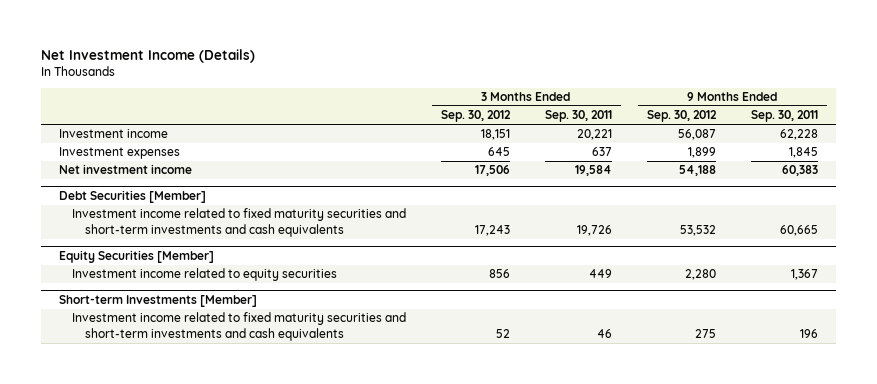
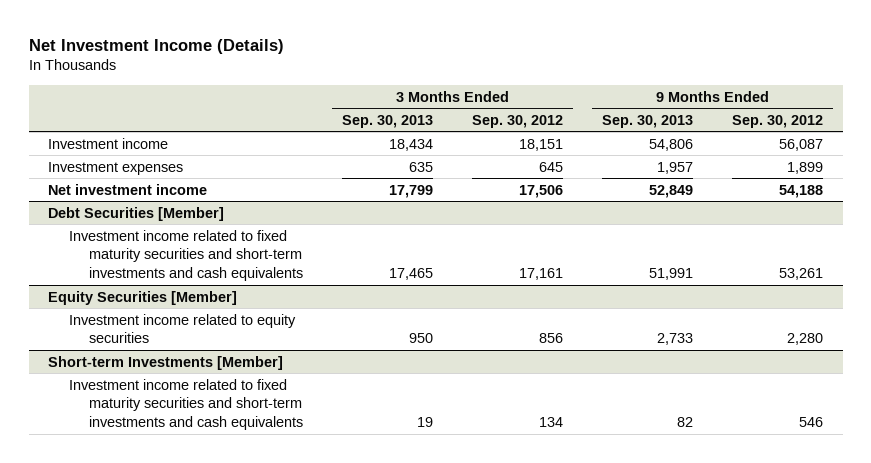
- | 3 Months Ended Sep. 30, 2012 | 3 Months Ended Sep. 30, 2011 | 9 Months Ended Sep. 30, 2012 | 9 Months Ended Sep. 30, 2011
+ | 3 Months Ended Sep. 30, 2013 | 3 Months Ended Sep. 30, 2012 | 9 Months Ended Sep. 30, 2013 | 9 Months Ended Sep. 30, 2012
@ Debt Securities [Member]
- Investment income related to fixed maturity securities and short-term investments and cash equivalents | 17,243 | 19,726 | 53,532 | 60,665
+ Investment income related to fixed maturity securities and short-term investments and cash equivalents | 17,465 | 17,161 | 51,991 | 53,261
@ Short-term Investments [Member]
- Investment income related to fixed maturity securities and short-term investments and cash equivalents | 52 | 46 | 275 | 196
+ Investment income related to fixed maturity securities and short-term investments and cash equivalents | 19 | 134 | 82 | 546

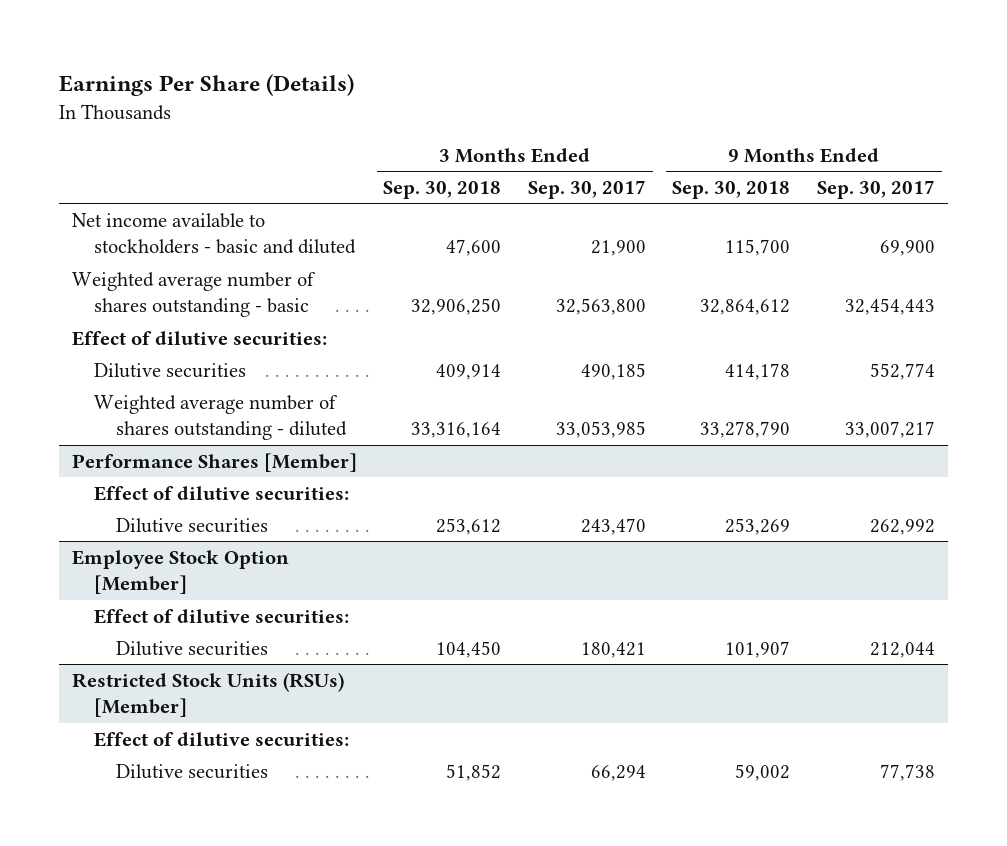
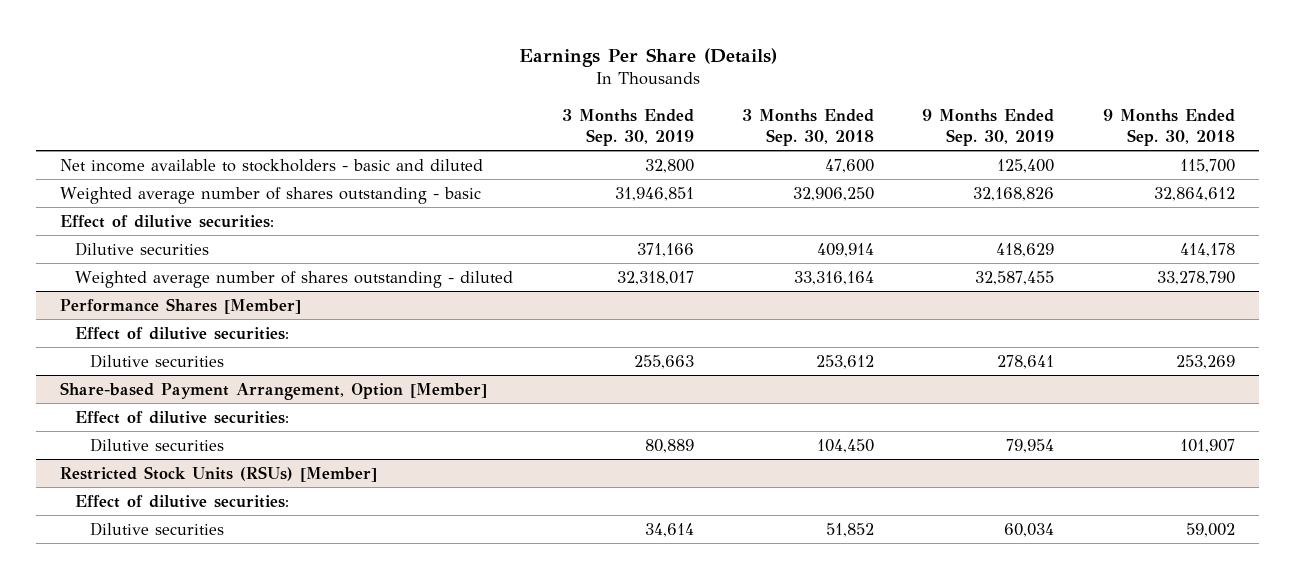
- | 3 Months Ended Sep. 30, 2018 | 3 Months Ended Sep. 30, 2017 | 9 Months Ended Sep. 30, 2018 | 9 Months Ended Sep. 30, 2017
+ | 3 Months Ended Sep. 30, 2019 | 3 Months Ended Sep. 30, 2018 | 9 Months Ended Sep. 30, 2019 | 9 Months Ended Sep. 30, 2018
- Employee Stock Option [Member]
+ Share-based Payment Arrangement, Option [Member]

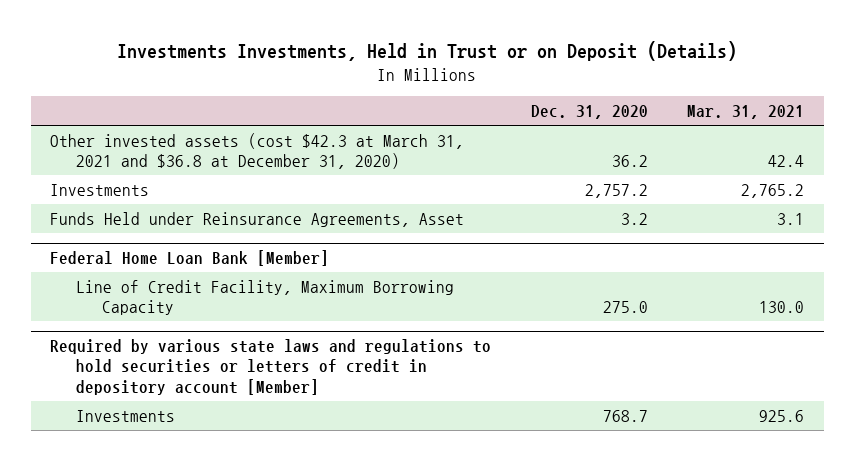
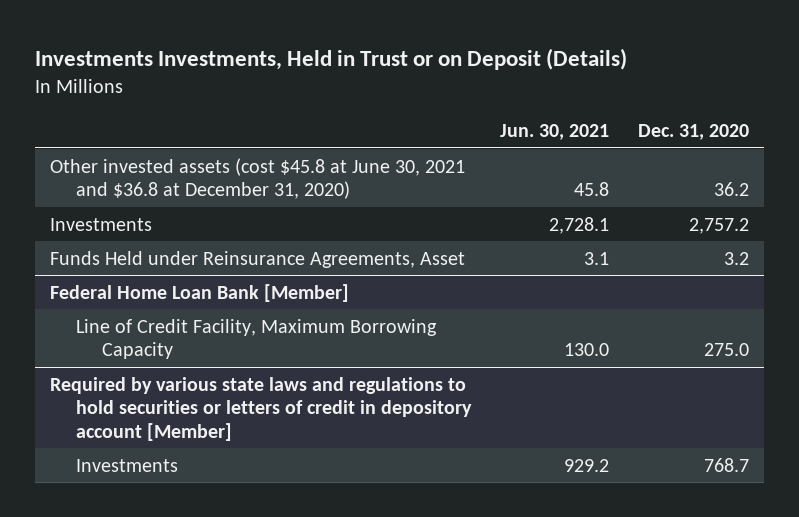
- | Dec. 31, 2020 | Mar. 31, 2021
+ | Jun. 30, 2021 | Dec. 31, 2020
- Other invested assets (cost $42.3 at March 31, 2021 and $36.8 at December 31, 2020) | 36.2 | 42.4
+ Other invested assets (cost $45.8 at June 30, 2021 and $36.8 at December 31, 2020) | 45.8 | 36.2

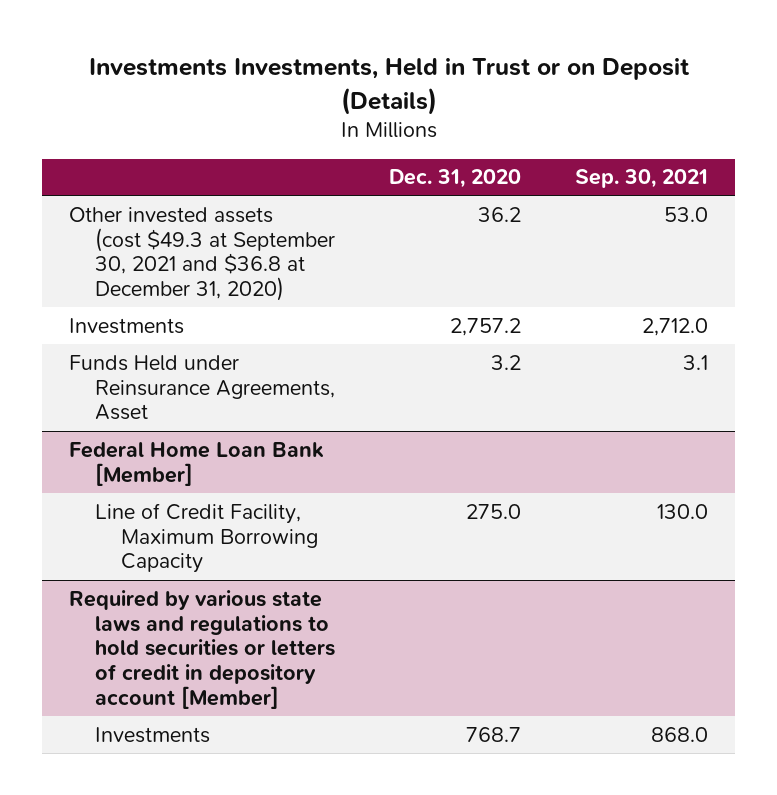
- | Jun. 30, 2021 | Dec. 31, 2020
+ | Dec. 31, 2020 | Sep. 30, 2021
- Other invested assets (cost $45.8 at June 30, 2021 and $36.8 at December 31, 2020) | 45.8 | 36.2
+ Other invested assets (cost $49.3 at September 30, 2021 and $36.8 at December 31, 2020) | 36.2 | 53.0

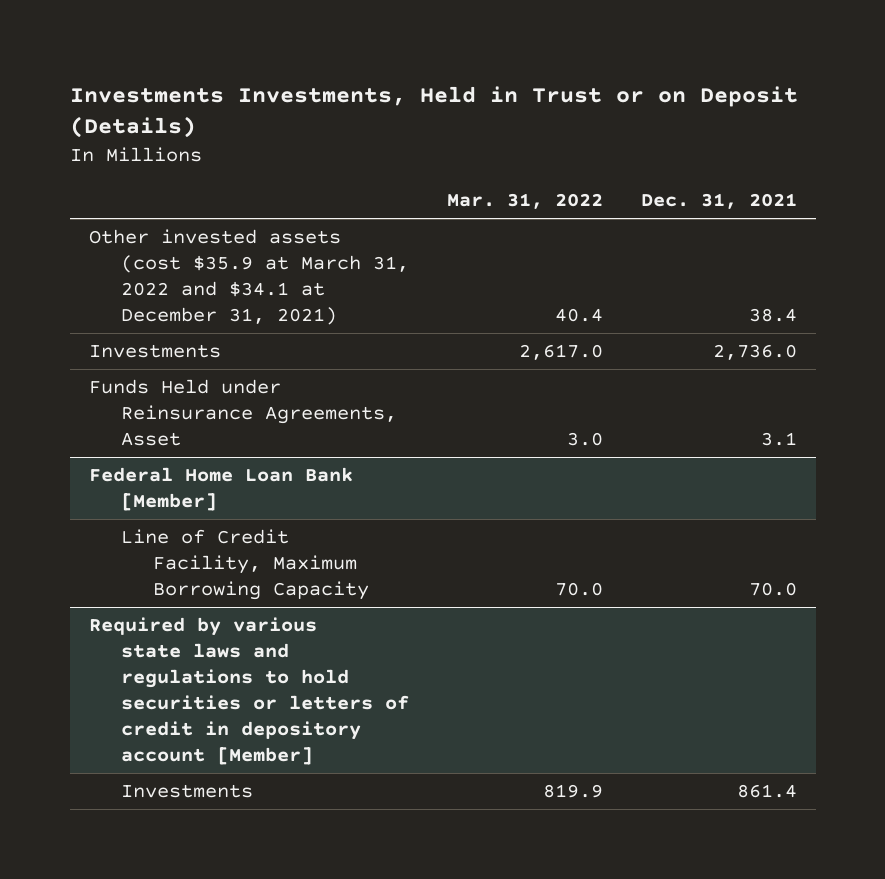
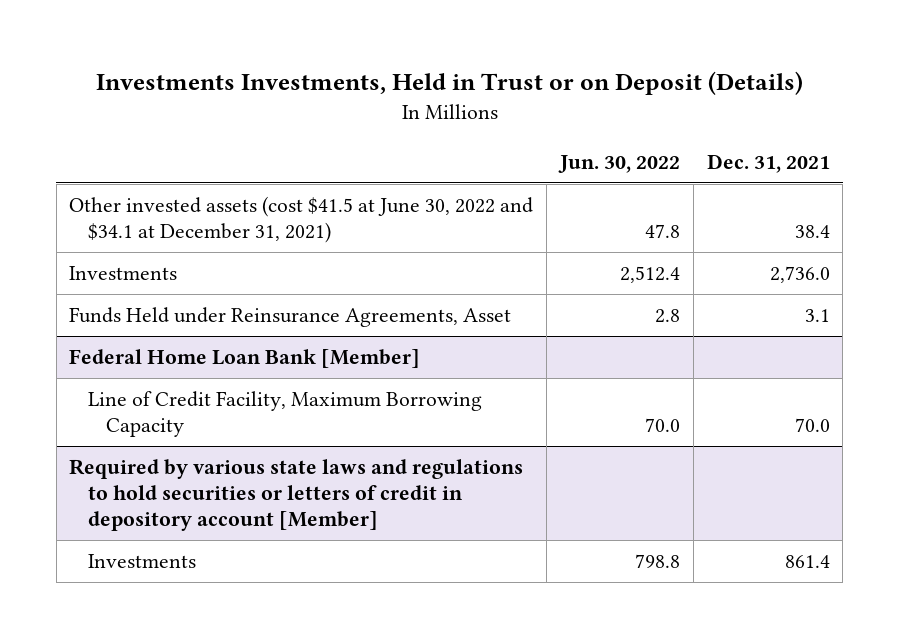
- | Mar. 31, 2022 | Dec. 31, 2021
+ | Jun. 30, 2022 | Dec. 31, 2021
- Other invested assets (cost $35.9 at March 31, 2022 and $34.1 at December 31, 2021) | 40.4 | 38.4
+ Other invested assets (cost $41.5 at June 30, 2022 and $34.1 at December 31, 2021) | 47.8 | 38.4

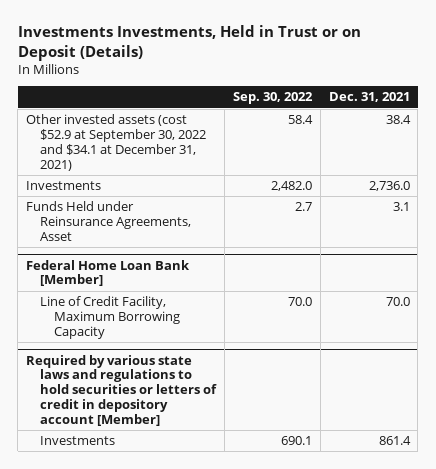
- | Jun. 30, 2022 | Dec. 31, 2021
+ | Sep. 30, 2022 | Dec. 31, 2021
- Other invested assets (cost $41.5 at June 30, 2022 and $34.1 at December 31, 2021) | 47.8 | 38.4
+ Other invested assets (cost $52.9 at September 30, 2022 and $34.1 at December 31, 2021) | 58.4 | 38.4

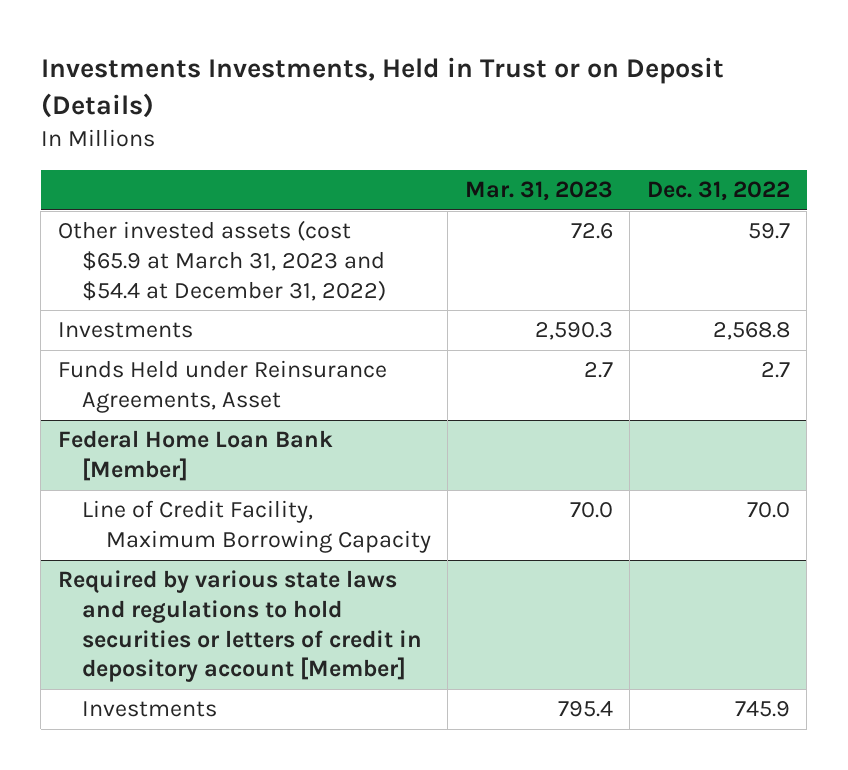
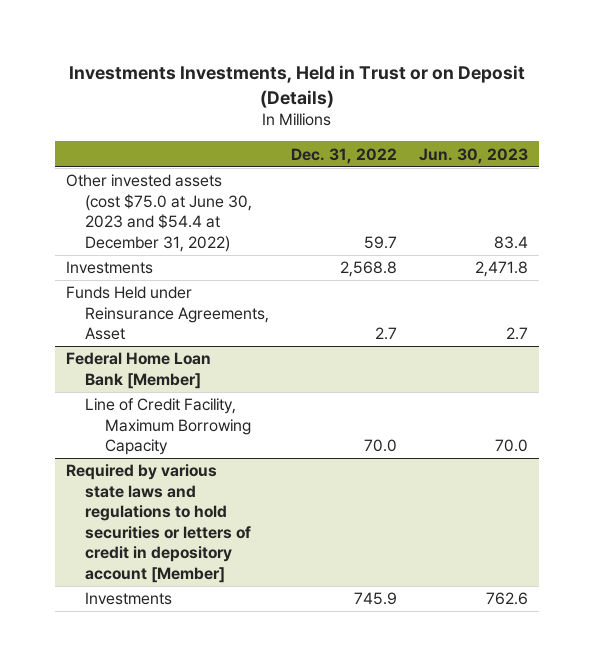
- | Mar. 31, 2023 | Dec. 31, 2022
+ | Dec. 31, 2022 | Jun. 30, 2023
- Other invested assets (cost $65.9 at March 31, 2023 and $54.4 at December 31, 2022) | 72.6 | 59.7
+ Other invested assets (cost $75.0 at June 30, 2023 and $54.4 at December 31, 2022) | 59.7 | 83.4

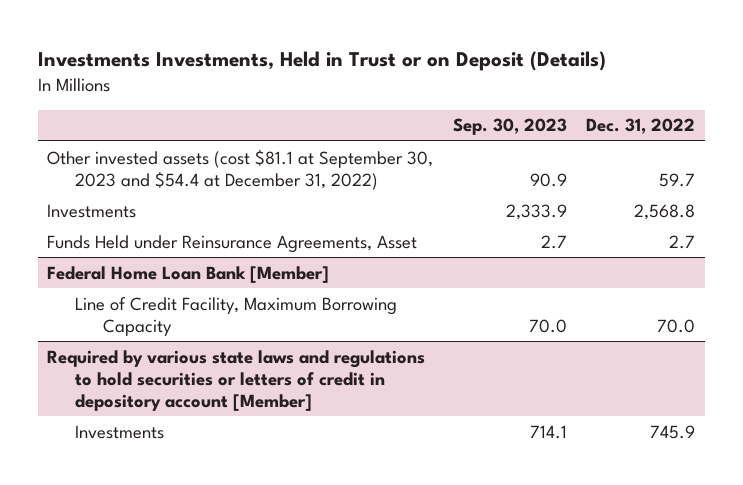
- | Dec. 31, 2022 | Jun. 30, 2023
+ | Sep. 30, 2023 | Dec. 31, 2022
- Other invested assets (cost $75.0 at June 30, 2023 and $54.4 at December 31, 2022) | 59.7 | 83.4
+ Other invested assets (cost $81.1 at September 30, 2023 and $54.4 at December 31, 2022) | 90.9 | 59.7

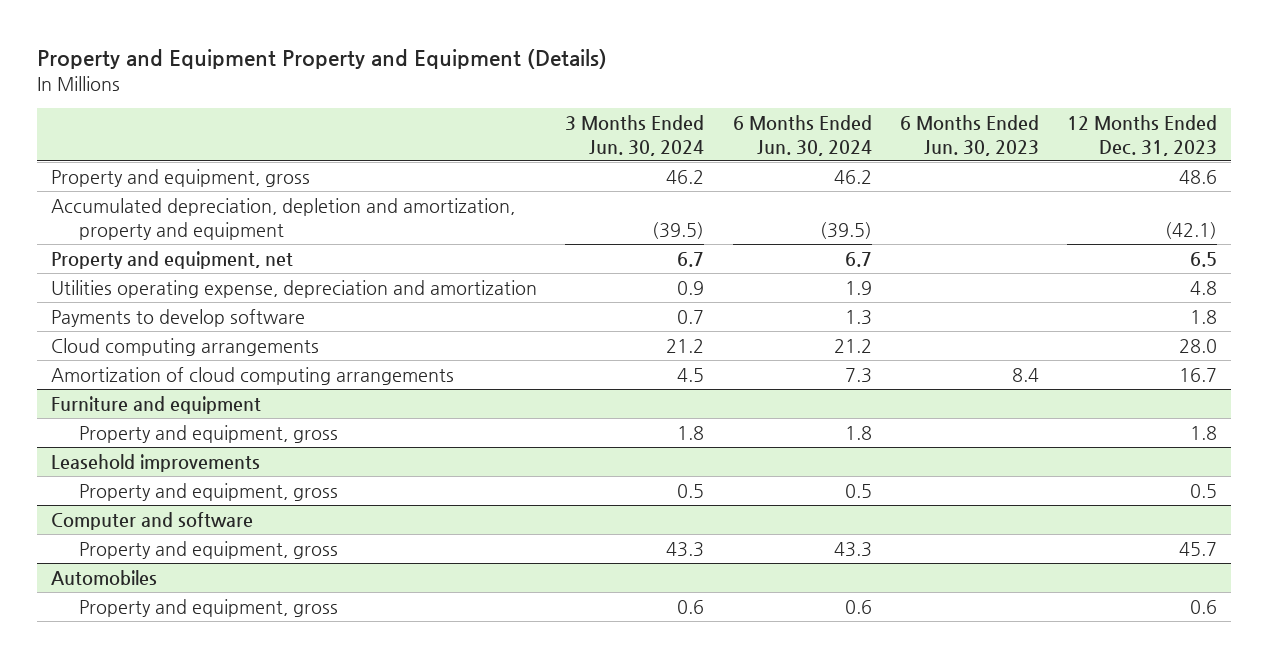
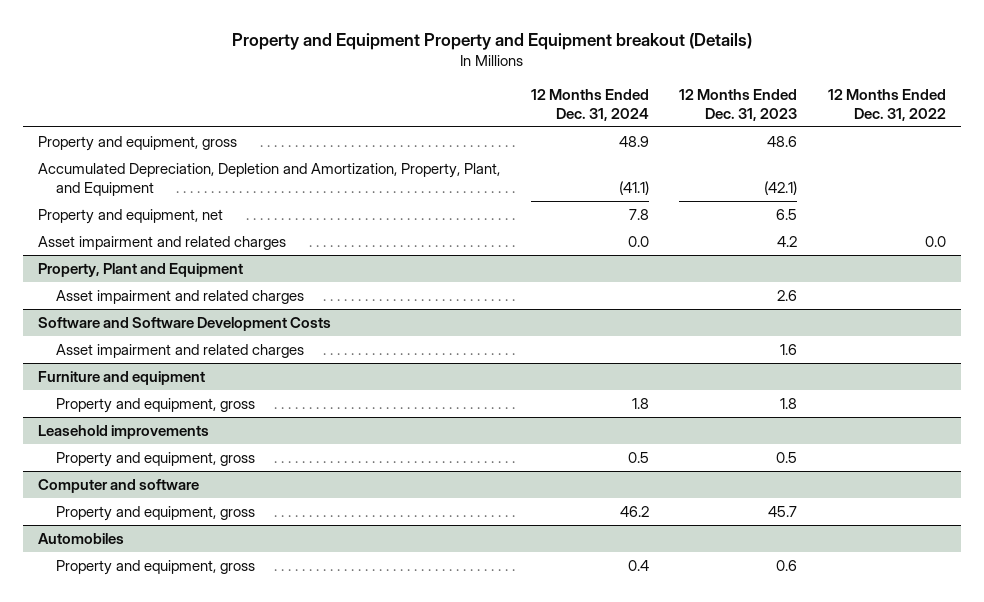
- Property and Equipment Property and Equipment (Details)
+ Property and Equipment Property and Equipment breakout (Details)
- | 3 Months Ended Jun. 30, 2024 | 6 Months Ended Jun. 30, 2024 | 6 Months Ended Jun. 30, 2023 | 12 Months Ended Dec. 31, 2023
+ | 12 Months Ended Dec. 31, 2024 | 12 Months Ended Dec. 31, 2023 | 12 Months Ended Dec. 31, 2022
- Accumulated depreciation, depletion and amortization, property and equipment | (39.5) | (39.5) | | (42.1)
+ Accumulated Depreciation, Depletion and Amortization, Property, Plant, and Equipment | (41.1) | (42.1) |
- Utilities operating expense, depreciation and amortization | 0.9 | 1.9 | | 4.8
- Payments to develop software | 0.7 | 1.3 | | 1.8
- Cloud computing arrangements | 21.2 | 21.2 | | 28.0
- Amortization of cloud computing arrangements | 4.5 | 7.3 | 8.4 | 16.7
+ Asset impairment and related charges | 0.0 | 4.2 | 0.0
+ Property, Plant and Equipment
+ Asset impairment and related charges | | 2.6 |
+ Software and Software Development Costs
+ Asset impairment and related charges | | 1.6 |

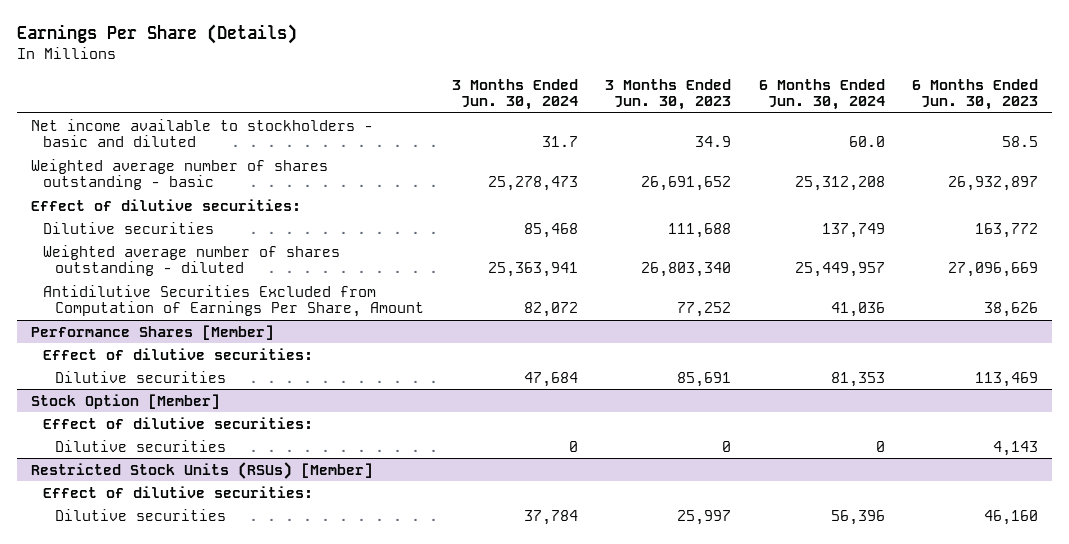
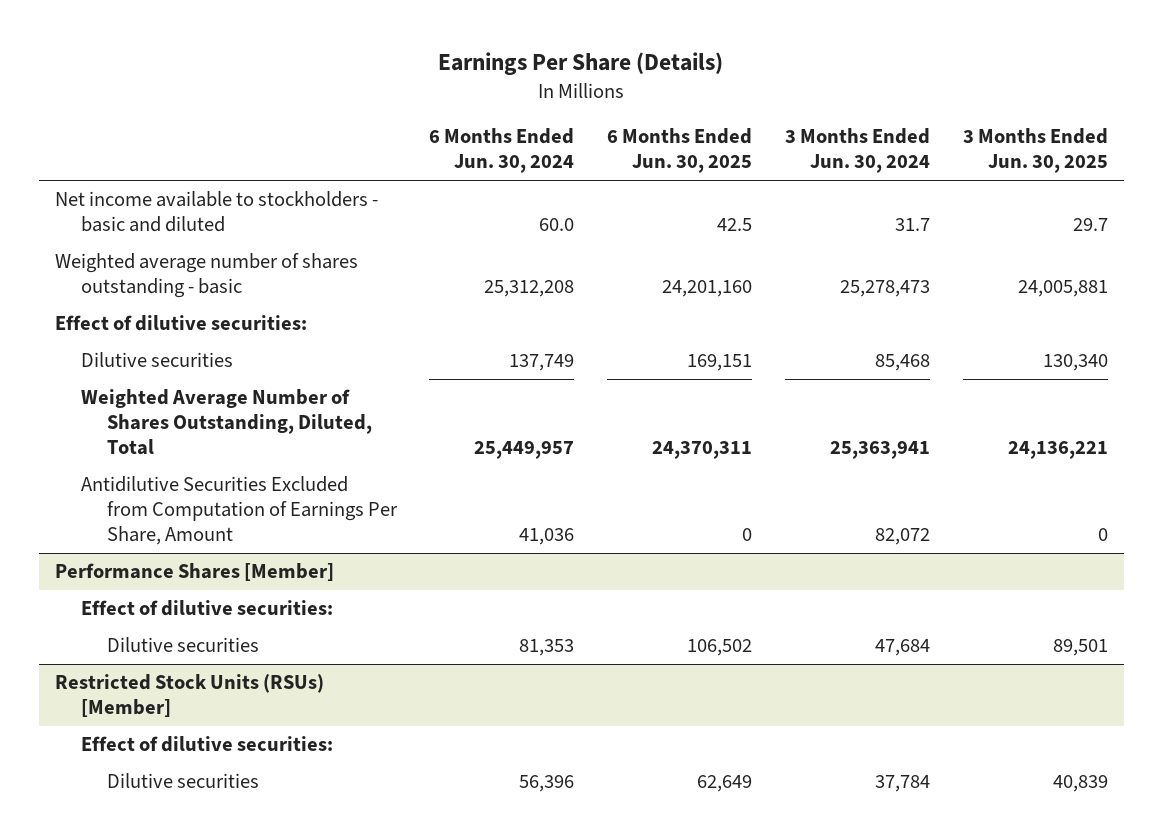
- | 3 Months Ended Jun. 30, 2024 | 3 Months Ended Jun. 30, 2023 | 6 Months Ended Jun. 30, 2024 | 6 Months Ended Jun. 30, 2023
+ | 6 Months Ended Jun. 30, 2024 | 6 Months Ended Jun. 30, 2025 | 3 Months Ended Jun. 30, 2024 | 3 Months Ended Jun. 30, 2025
- Weighted average number of shares outstanding - diluted | 25,363,941 | 26,803,340 | 25,449,957 | 27,096,669
+ Weighted Average Number of Shares Outstanding, Diluted, Total | 25,449,957 | 24,370,311 | 25,363,941 | 24,136,221
- Stock Option [Member]
- Effect of dilutive securities:
- Dilutive securities | 0 | 0 | 0 | 4,143

